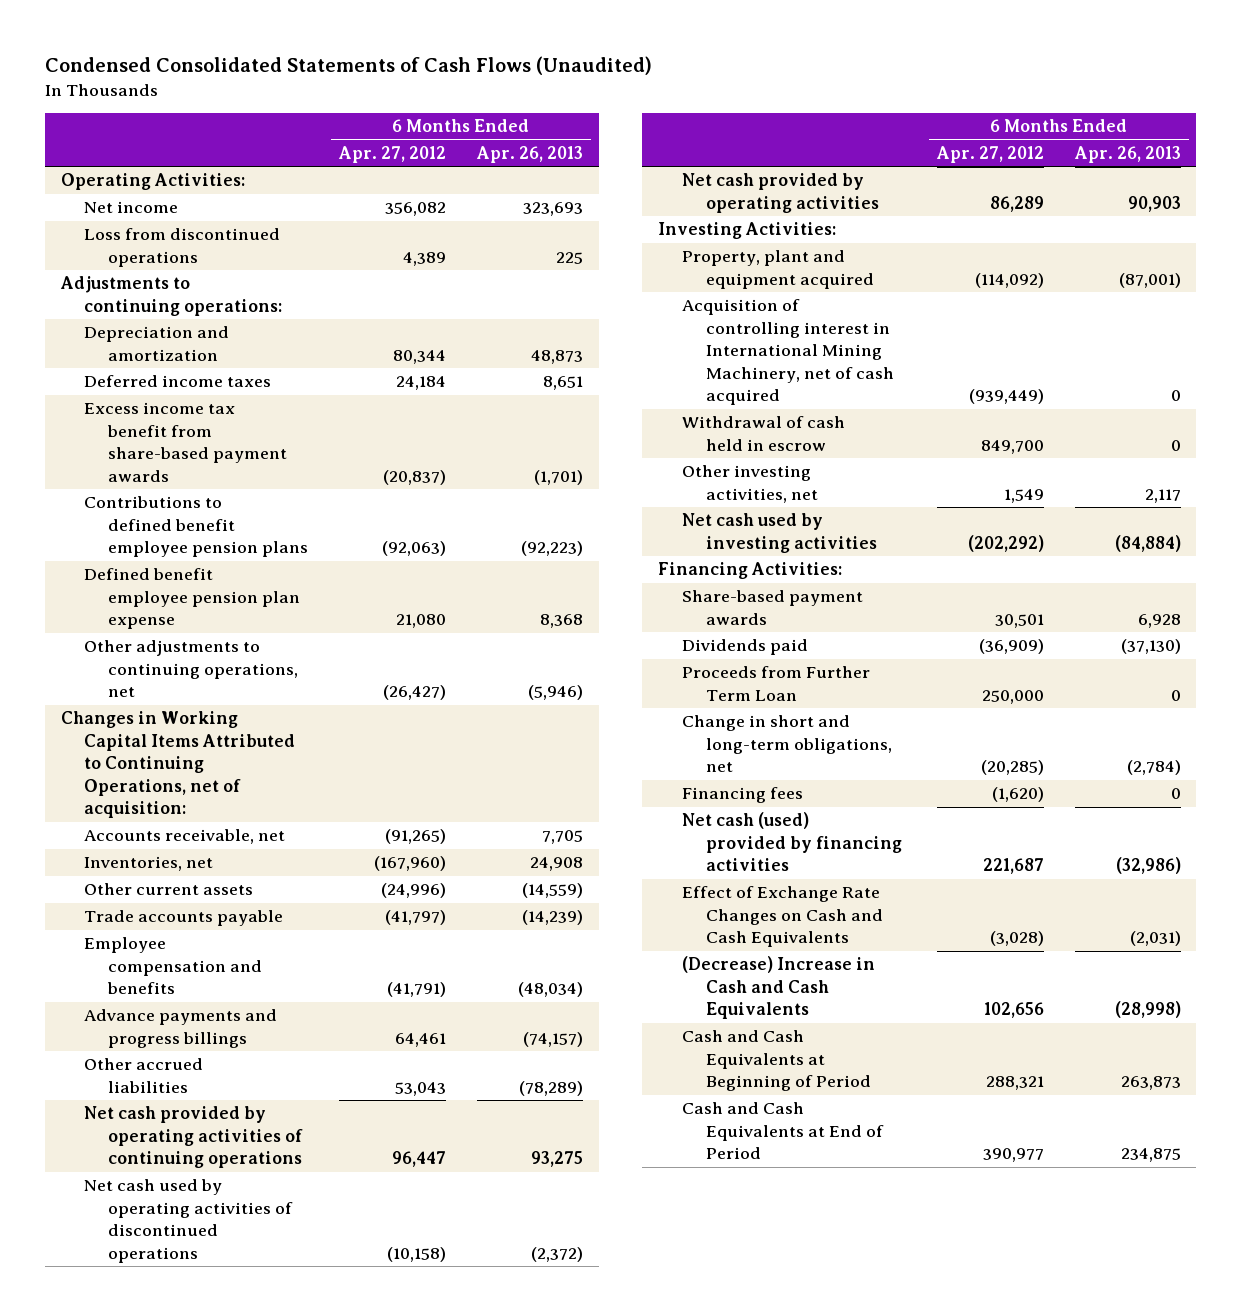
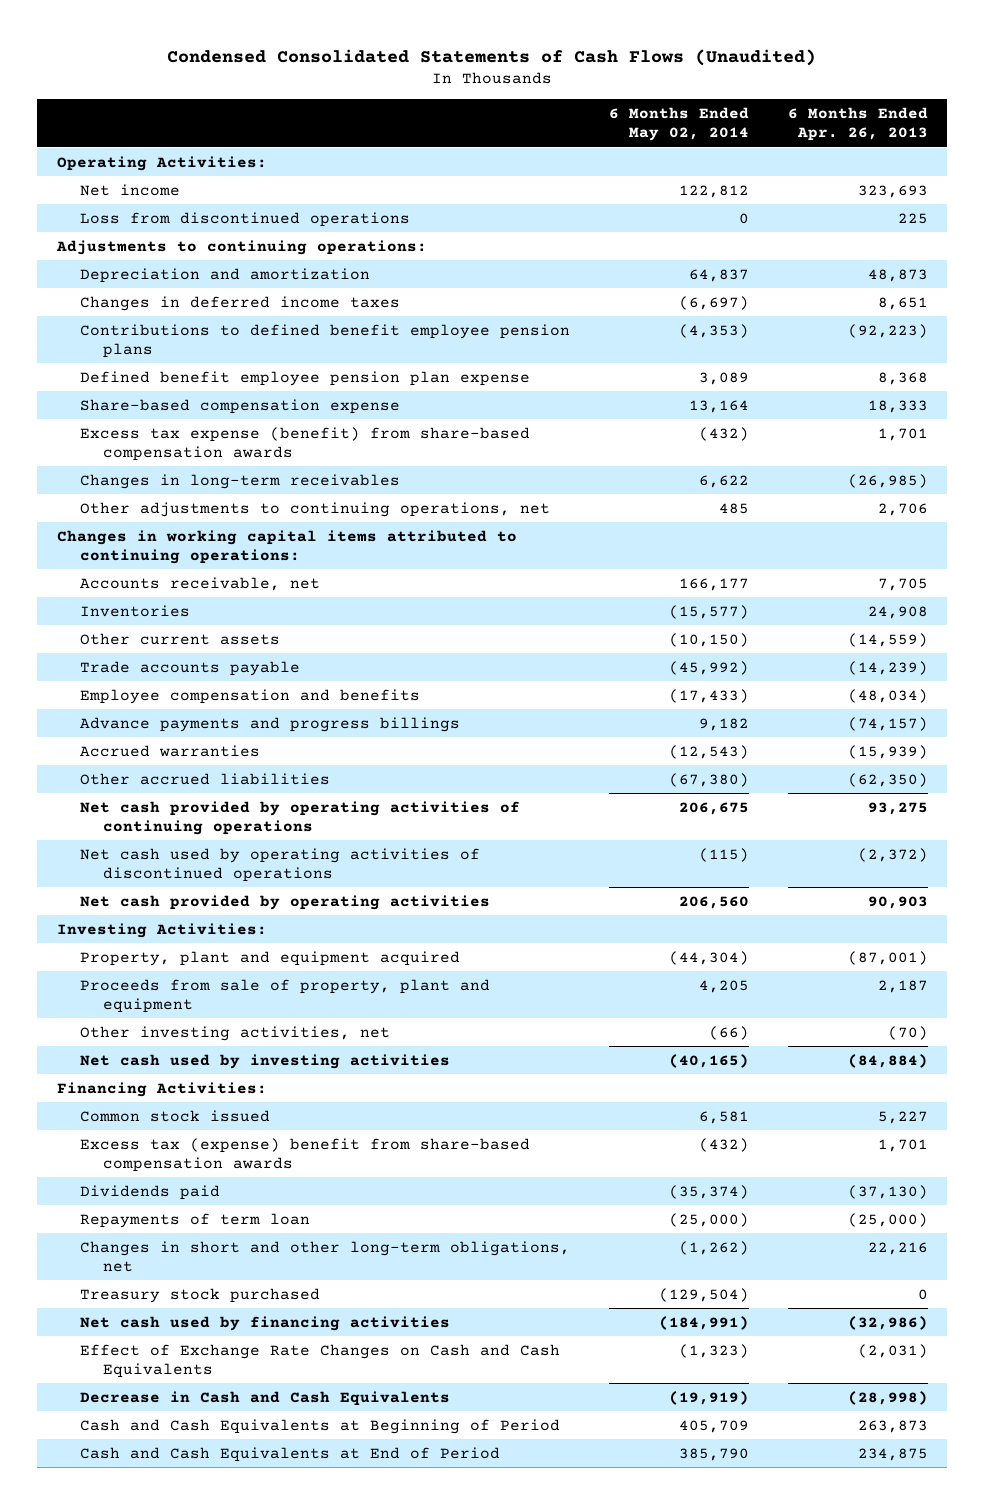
- | 6 Months Ended Apr. 27, 2012 | 6 Months Ended Apr. 26, 2013
+ | 6 Months Ended May 02, 2014 | 6 Months Ended Apr. 26, 2013
- Deferred income taxes | 24,184 | 8,651
- Excess income tax benefit from share-based payment awards | (20,837) | (1,701)
+ Changes in deferred income taxes | (6,697) | 8,651
- Other adjustments to continuing operations, net | (26,427) | (5,946)
- Changes in Working Capital Items Attributed to Continuing Operations, net of acquisition:
+ Share-based compensation expense | 13,164 | 18,333
+ Excess tax expense (benefit) from share-based compensation awards | (432) | 1,701
+ Changes in long-term receivables | 6,622 | (26,985)
+ Other adjustments to continuing operations, net | 485 | 2,706
+ Changes in working capital items attributed to continuing operations:
- Inventories, net | (167,960) | 24,908
+ Inventories | (15,577) | 24,908
- Other accrued liabilities | 53,043 | (78,289)
+ Accrued warranties | (12,543) | (15,939)
+ Other accrued liabilities | (67,380) | (62,350)
- Acquisition of controlling interest in International Mining Machinery, net of cash acquired | (939,449) | 0
- Withdrawal of cash held in escrow | 849,700 | 0
- Other investing activities, net | 1,549 | 2,117
+ Proceeds from sale of property, plant and equipment | 4,205 | 2,187
+ Other investing activities, net | (66) | (70)
- Share-based payment awards | 30,501 | 6,928
+ Common stock issued | 6,581 | 5,227
+ Excess tax (expense) benefit from share-based compensation awards | (432) | 1,701
- Proceeds from Further Term Loan | 250,000 | 0
- Change in short and long-term obligations, net | (20,285) | (2,784)
- Financing fees | (1,620) | 0
- Net cash (used) provided by financing activities | 221,687 | (32,986)
+ Repayments of term loan | (25,000) | (25,000)
+ Changes in short and other long-term obligations, net | (1,262) | 22,216
+ Treasury stock purchased | (129,504) | 0
+ Net cash used by financing activities | (184,991) | (32,986)
- (Decrease) Increase in Cash and Cash Equivalents | 102,656 | (28,998)
+ Decrease in Cash and Cash Equivalents | (19,919) | (28,998)

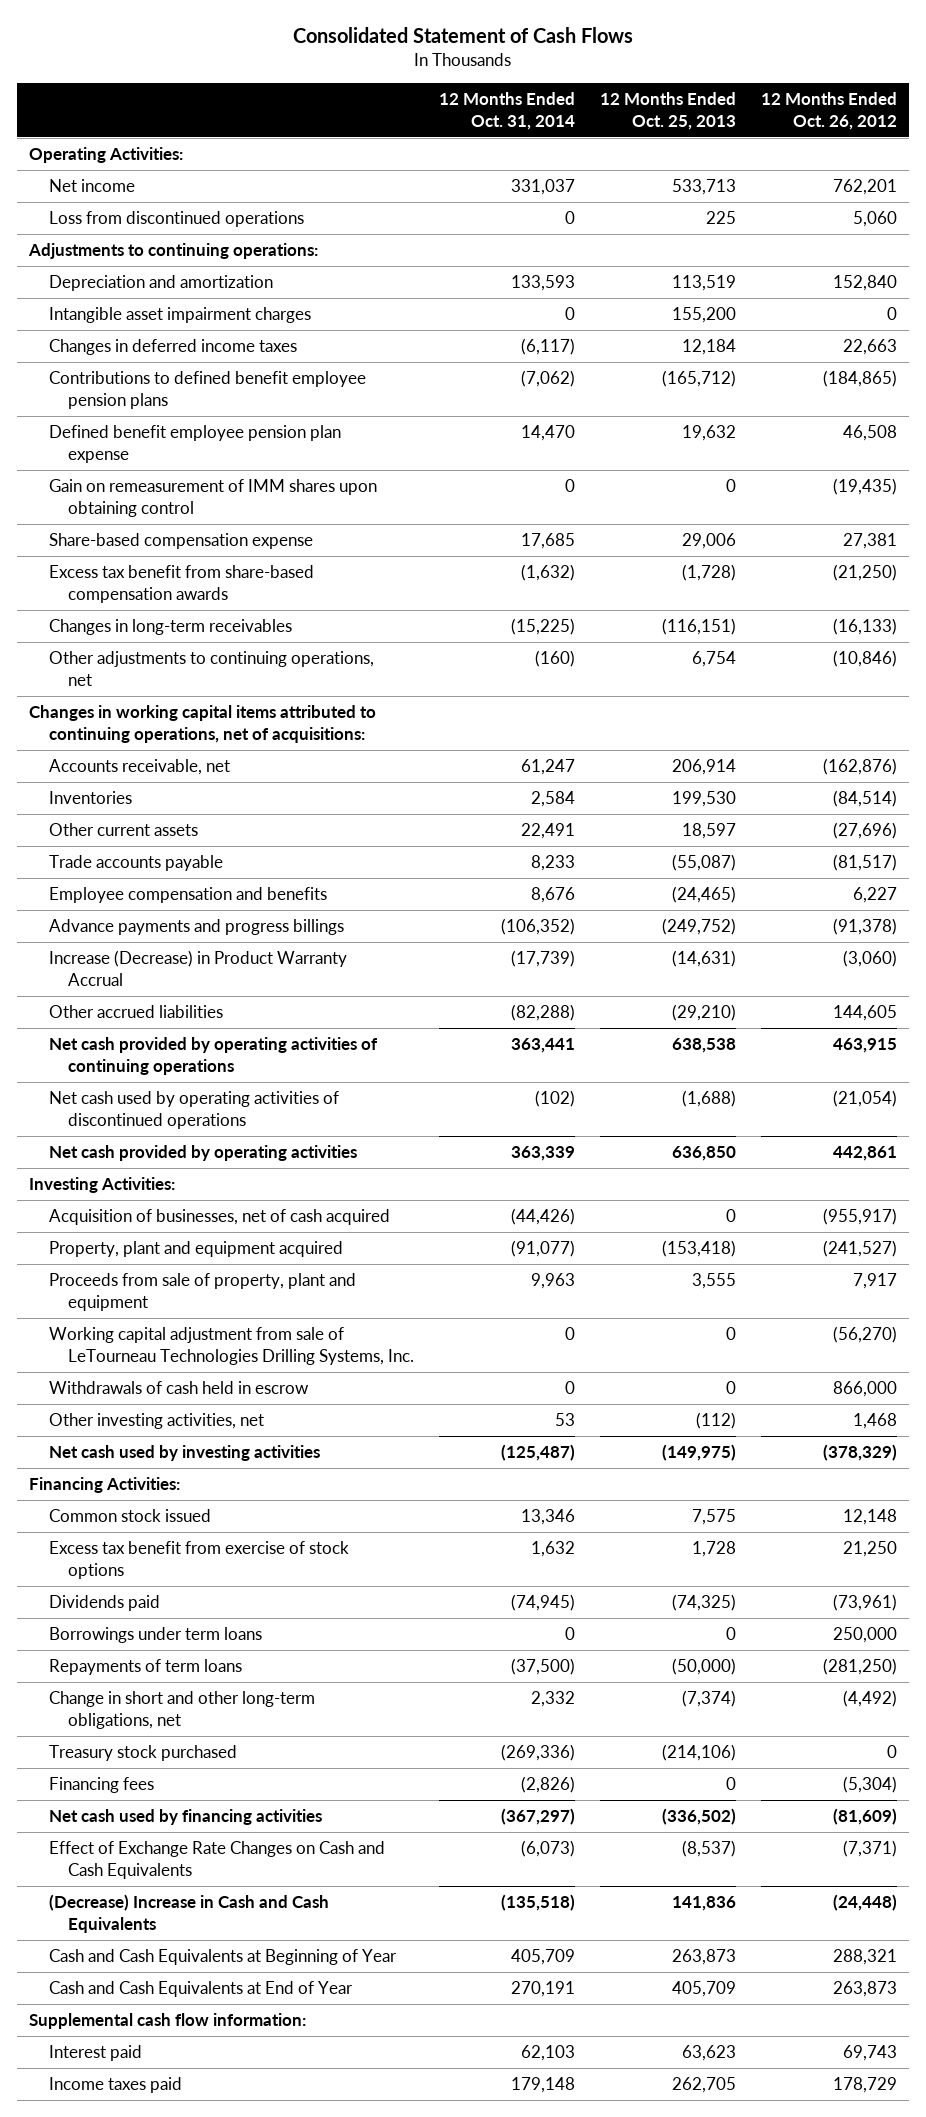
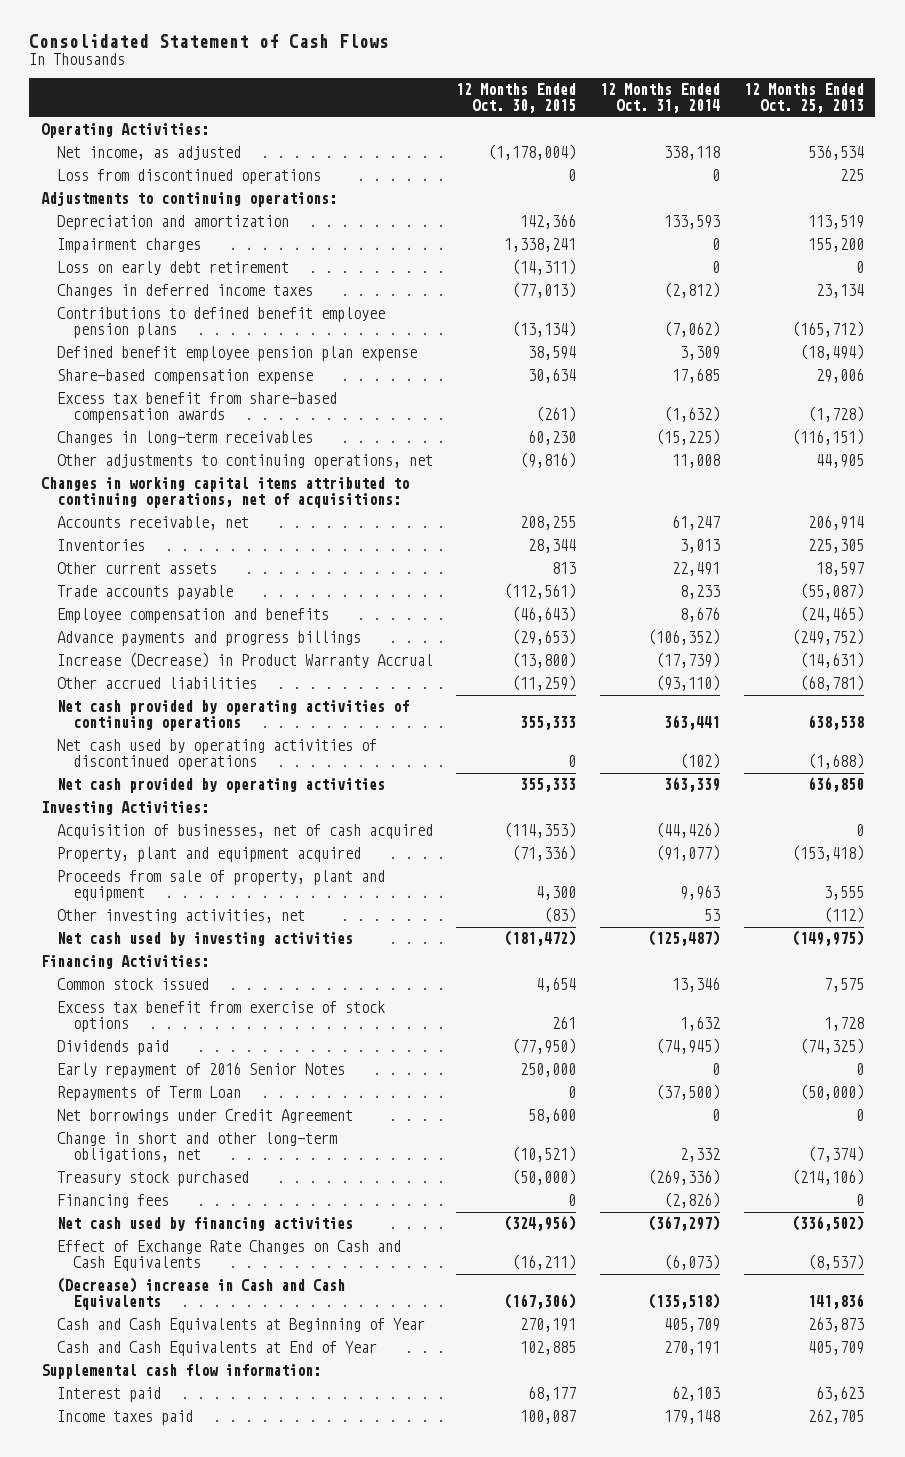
- | 12 Months Ended Oct. 31, 2014 | 12 Months Ended Oct. 25, 2013 | 12 Months Ended Oct. 26, 2012
+ | 12 Months Ended Oct. 30, 2015 | 12 Months Ended Oct. 31, 2014 | 12 Months Ended Oct. 25, 2013
- Net income | 331,037 | 533,713 | 762,201
+ Net income, as adjusted | (1,178,004) | 338,118 | 536,534
- Intangible asset impairment charges | 0 | 155,200 | 0
- Changes in deferred income taxes | (6,117) | 12,184 | 22,663
+ Impairment charges | 1,338,241 | 0 | 155,200
+ Loss on early debt retirement | (14,311) | 0 | 0
+ Changes in deferred income taxes | (77,013) | (2,812) | 23,134
- Defined benefit employee pension plan expense | 14,470 | 19,632 | 46,508
- Gain on remeasurement of IMM shares upon obtaining control | 0 | 0 | (19,435)
+ Defined benefit employee pension plan expense | 38,594 | 3,309 | (18,494)
- Other adjustments to continuing operations, net | (160) | 6,754 | (10,846)
+ Other adjustments to continuing operations, net | (9,816) | 11,008 | 44,905
- Inventories | 2,584 | 199,530 | (84,514)
+ Inventories | 28,344 | 3,013 | 225,305
- Other accrued liabilities | (82,288) | (29,210) | 144,605
+ Other accrued liabilities | (11,259) | (93,110) | (68,781)
- Working capital adjustment from sale of LeTourneau Technologies Drilling Systems, Inc. | 0 | 0 | (56,270)
- Withdrawals of cash held in escrow | 0 | 0 | 866,000
- Borrowings under term loans | 0 | 0 | 250,000
- Repayments of term loans | (37,500) | (50,000) | (281,250)
+ Early repayment of 2016 Senior Notes | 250,000 | 0 | 0
+ Repayments of Term Loan | 0 | (37,500) | (50,000)
+ Net borrowings under Credit Agreement | 58,600 | 0 | 0
- (Decrease) Increase in Cash and Cash Equivalents | (135,518) | 141,836 | (24,448)
+ (Decrease) increase in Cash and Cash Equivalents | (167,306) | (135,518) | 141,836

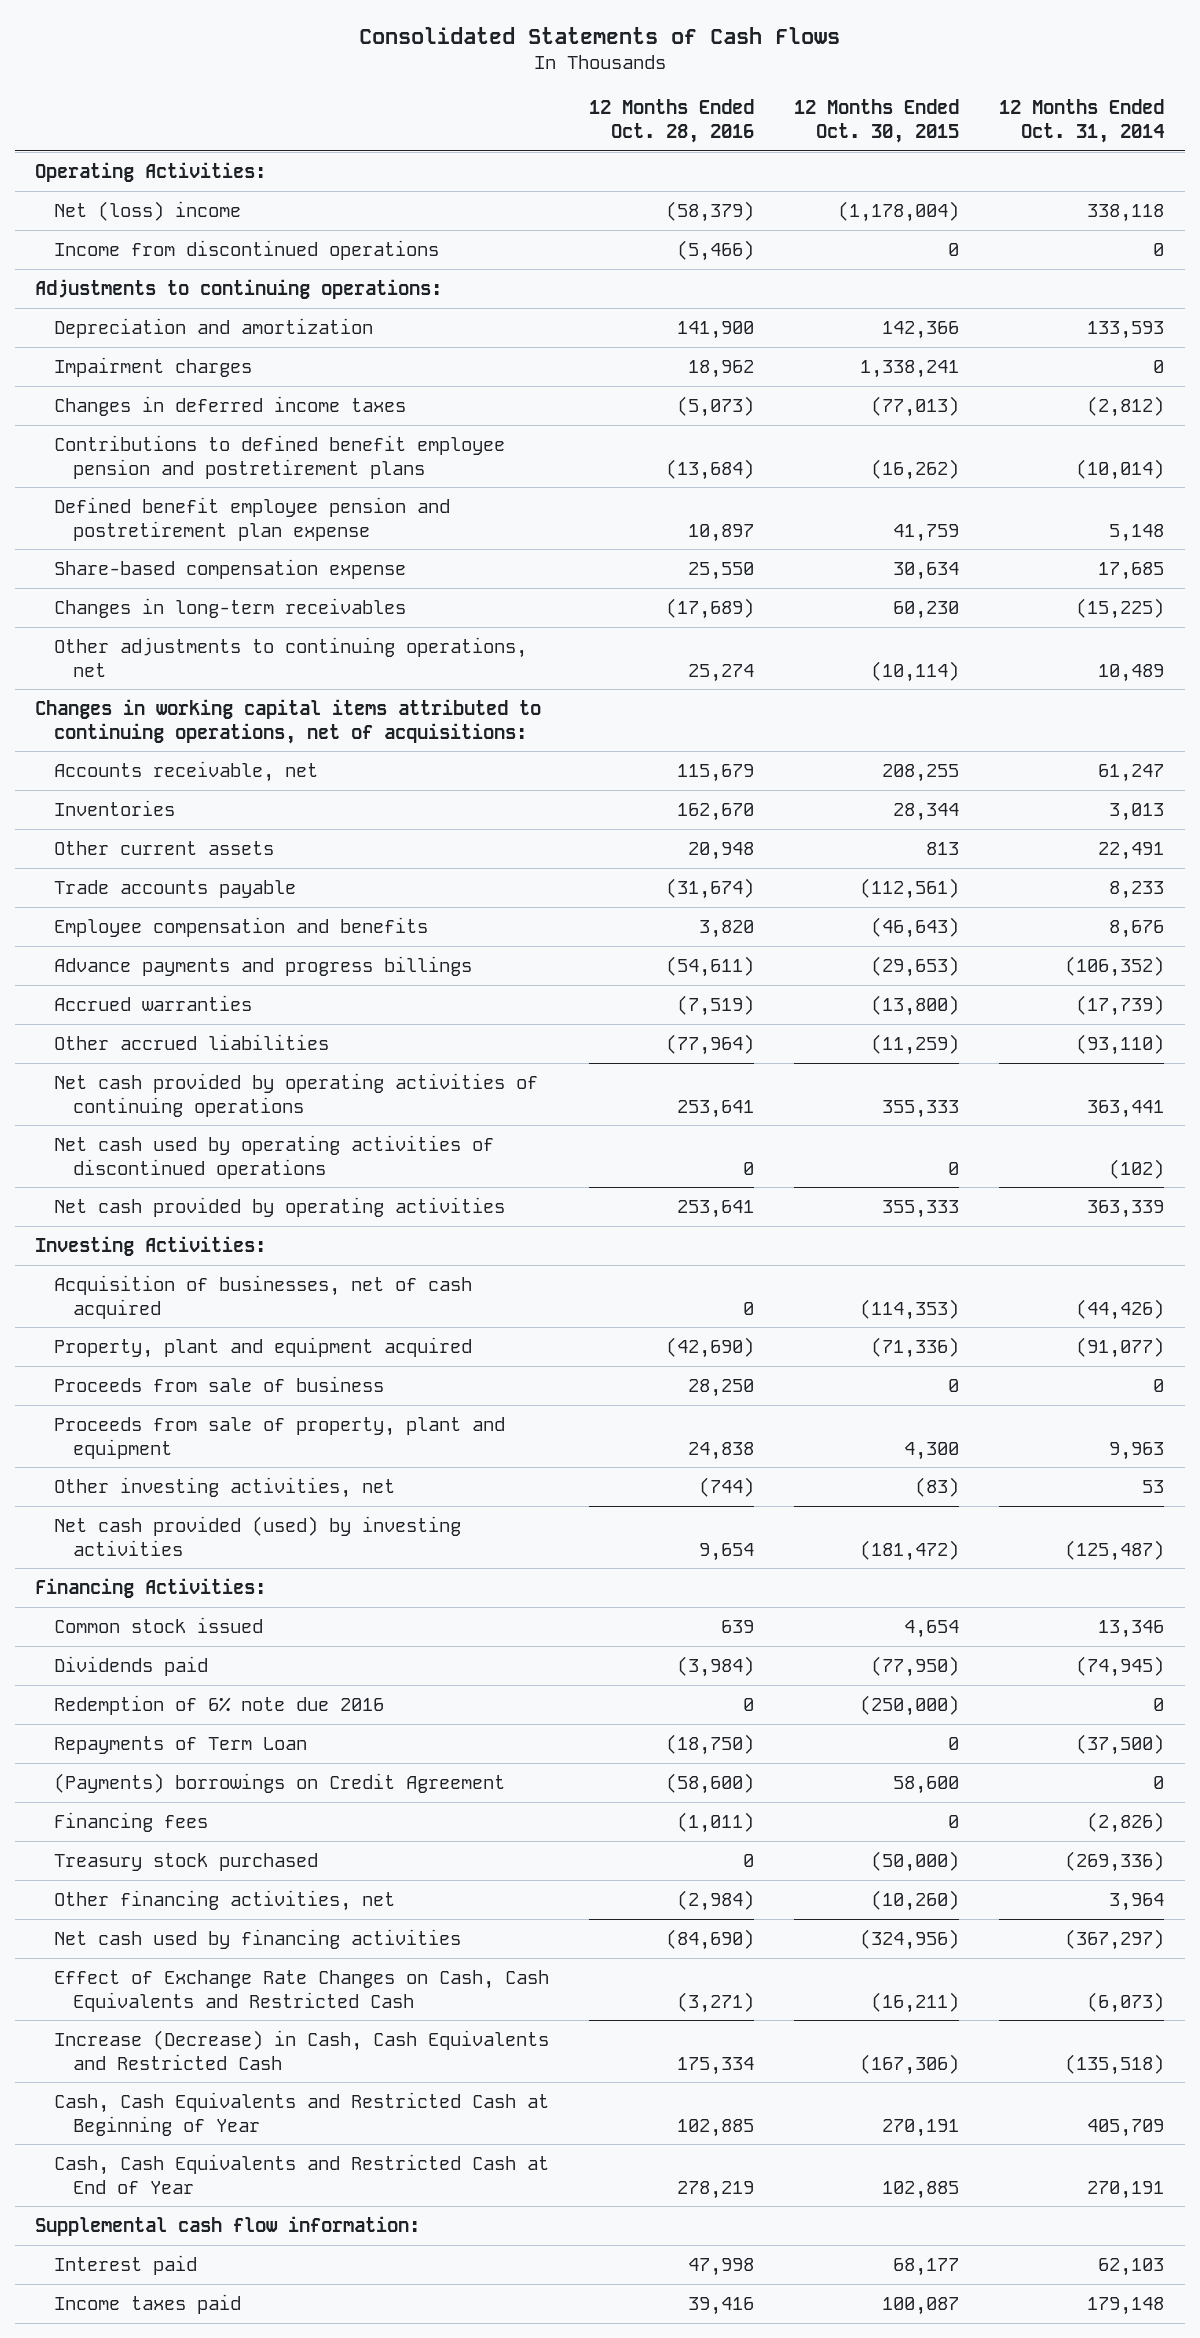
- Consolidated Statement of Cash Flows
+ Consolidated Statements of Cash Flows
- | 12 Months Ended Oct. 30, 2015 | 12 Months Ended Oct. 31, 2014 | 12 Months Ended Oct. 25, 2013
+ | 12 Months Ended Oct. 28, 2016 | 12 Months Ended Oct. 30, 2015 | 12 Months Ended Oct. 31, 2014
- Net income, as adjusted | (1,178,004) | 338,118 | 536,534
- Loss from discontinued operations | 0 | 0 | 225
+ Net (loss) income | (58,379) | (1,178,004) | 338,118
+ Income from discontinued operations | (5,466) | 0 | 0
- Loss on early debt retirement | (14,311) | 0 | 0
- Contributions to defined benefit employee pension plans | (13,134) | (7,062) | (165,712)
- Defined benefit employee pension plan expense | 38,594 | 3,309 | (18,494)
+ Contributions to defined benefit employee pension and postretirement plans | (13,684) | (16,262) | (10,014)
+ Defined benefit employee pension and postretirement plan expense | 10,897 | 41,759 | 5,148
- Excess tax benefit from share-based compensation awards | (261) | (1,632) | (1,728)
- Other adjustments to continuing operations, net | (9,816) | 11,008 | 44,905
+ Other adjustments to continuing operations, net | 25,274 | (10,114) | 10,489
- Increase (Decrease) in Product Warranty Accrual | (13,800) | (17,739) | (14,631)
+ Accrued warranties | (7,519) | (13,800) | (17,739)
+ Proceeds from sale of business | 28,250 | 0 | 0
- Net cash used by investing activities | (181,472) | (125,487) | (149,975)
+ Net cash provided (used) by investing activities | 9,654 | (181,472) | (125,487)
- Excess tax benefit from exercise of stock options | 261 | 1,632 | 1,728
- Early repayment of 2016 Senior Notes | 250,000 | 0 | 0
+ Redemption of 6% note due 2016 | 0 | (250,000) | 0
- Net borrowings under Credit Agreement | 58,600 | 0 | 0
- Change in short and other long-term obligations, net | (10,521) | 2,332 | (7,374)
+ (Payments) borrowings on Credit Agreement | (58,600) | 58,600 | 0
moved down: Treasury stock purchased | 0 | (50,000) | (269,336)
+ Other financing activities, net | (2,984) | (10,260) | 3,964
- Effect of Exchange Rate Changes on Cash and Cash Equivalents | (16,211) | (6,073) | (8,537)
- (Decrease) increase in Cash and Cash Equivalents | (167,306) | (135,518) | 141,836
- Cash and Cash Equivalents at Beginning of Year | 270,191 | 405,709 | 263,873
- Cash and Cash Equivalents at End of Year | 102,885 | 270,191 | 405,709
+ Effect of Exchange Rate Changes on Cash, Cash Equivalents and Restricted Cash | (3,271) | (16,211) | (6,073)
+ Increase (Decrease) in Cash, Cash Equivalents and Restricted Cash | 175,334 | (167,306) | (135,518)
+ Cash, Cash Equivalents and Restricted Cash at Beginning of Year | 102,885 | 270,191 | 405,709
+ Cash, Cash Equivalents and Restricted Cash at End of Year | 278,219 | 102,885 | 270,191

